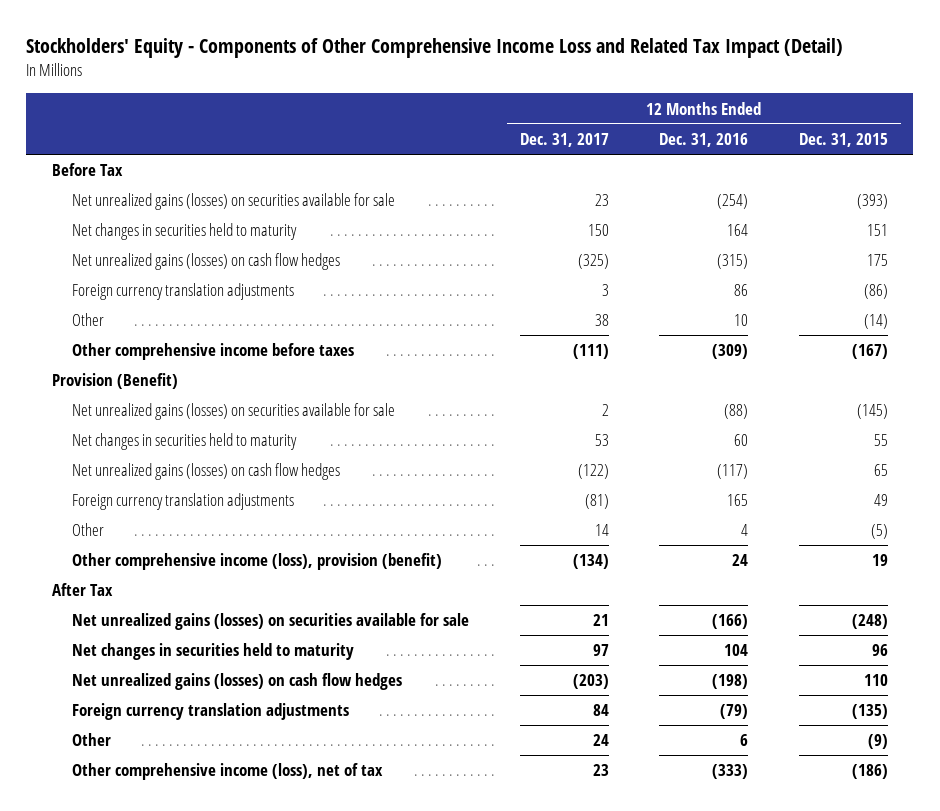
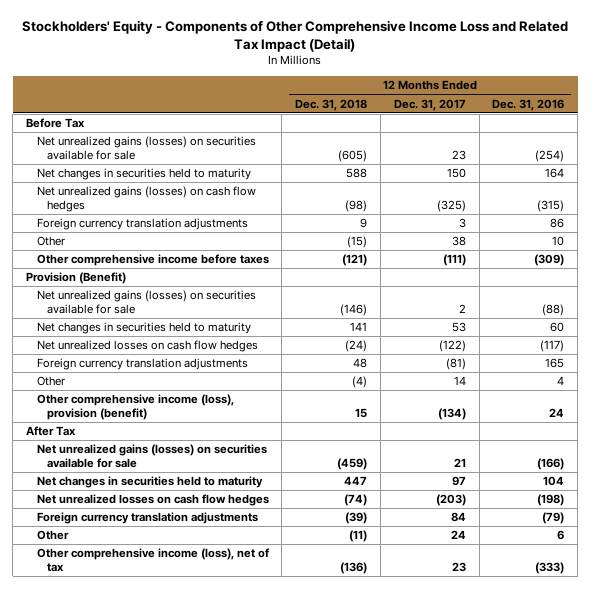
- | 12 Months Ended Dec. 31, 2017 | 12 Months Ended Dec. 31, 2016 | 12 Months Ended Dec. 31, 2015
+ | 12 Months Ended Dec. 31, 2018 | 12 Months Ended Dec. 31, 2017 | 12 Months Ended Dec. 31, 2016
- Net unrealized gains (losses) on cash flow hedges | (122) | (117) | 65
+ Net unrealized losses on cash flow hedges | (24) | (122) | (117)
- Net unrealized gains (losses) on cash flow hedges | (203) | (198) | 110
+ Net unrealized losses on cash flow hedges | (74) | (203) | (198)

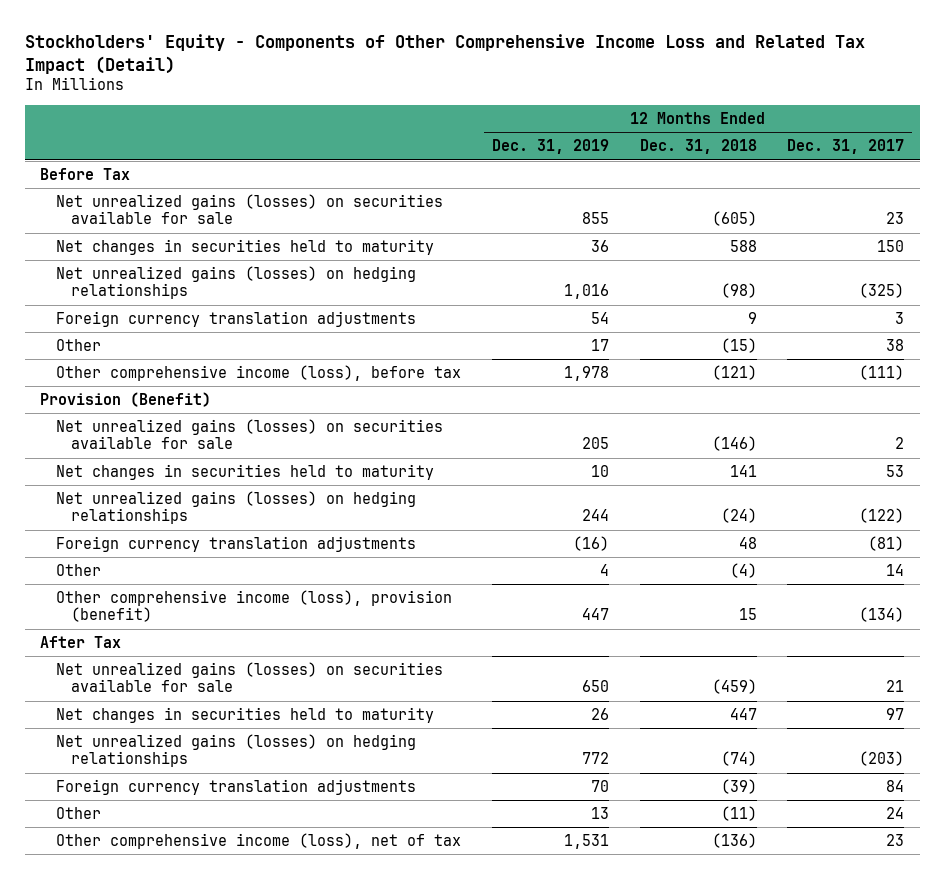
- | 12 Months Ended Dec. 31, 2018 | 12 Months Ended Dec. 31, 2017 | 12 Months Ended Dec. 31, 2016
+ | 12 Months Ended Dec. 31, 2019 | 12 Months Ended Dec. 31, 2018 | 12 Months Ended Dec. 31, 2017
- Net unrealized gains (losses) on cash flow hedges | (98) | (325) | (315)
+ Net unrealized gains (losses) on hedging relationships | 1,016 | (98) | (325)
- Other comprehensive income before taxes | (121) | (111) | (309)
+ Other comprehensive income (loss), before tax | 1,978 | (121) | (111)
- Net unrealized losses on cash flow hedges | (24) | (122) | (117)
+ Net unrealized gains (losses) on hedging relationships | 244 | (24) | (122)
- Net unrealized losses on cash flow hedges | (74) | (203) | (198)
+ Net unrealized gains (losses) on hedging relationships | 772 | (74) | (203)

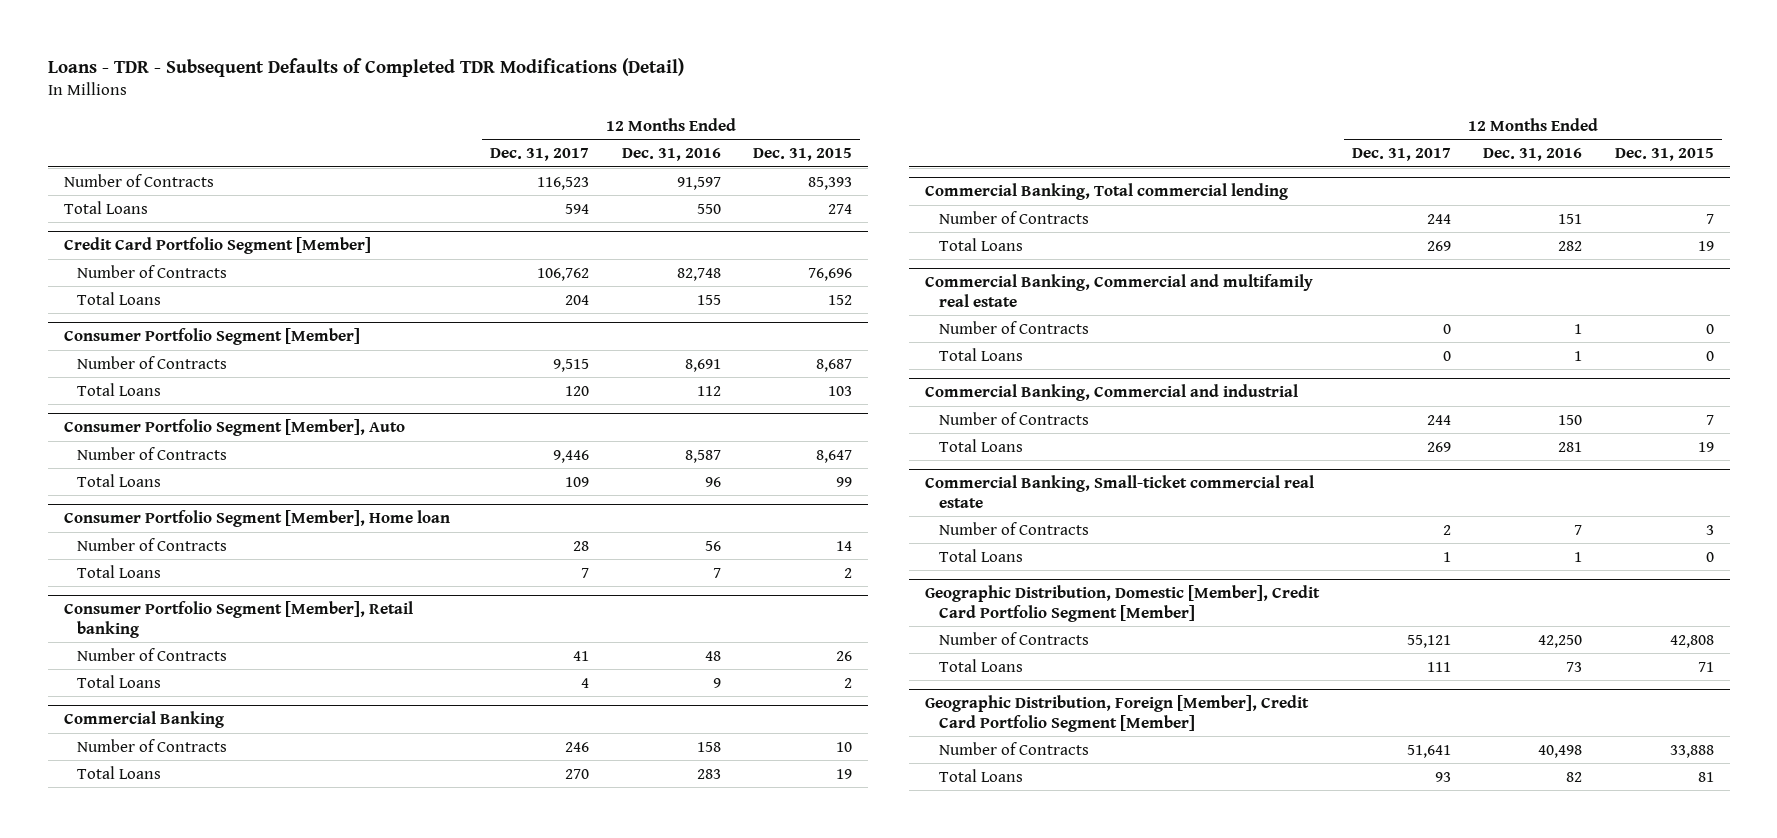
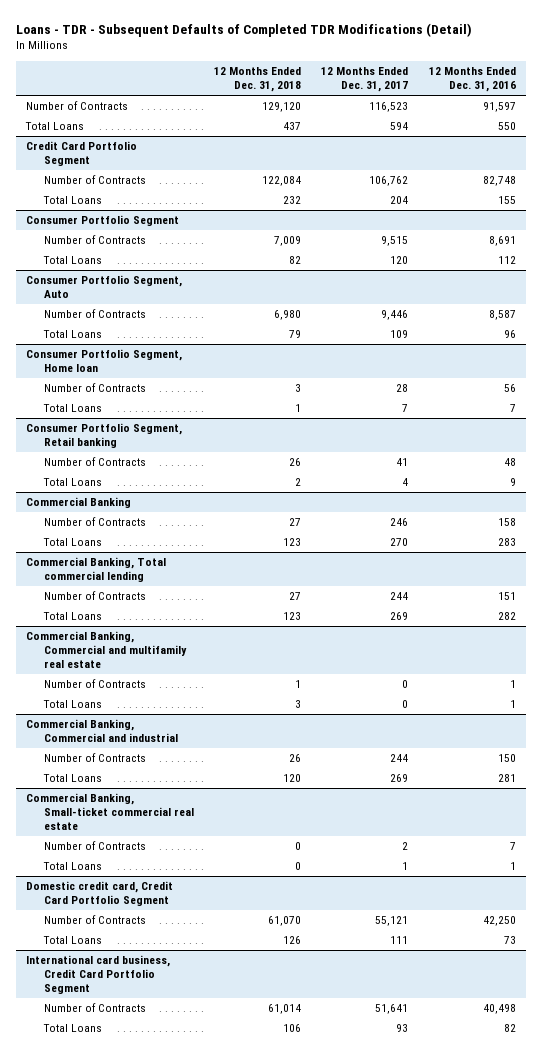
- | 12 Months Ended Dec. 31, 2017 | 12 Months Ended Dec. 31, 2016 | 12 Months Ended Dec. 31, 2015
+ | 12 Months Ended Dec. 31, 2018 | 12 Months Ended Dec. 31, 2017 | 12 Months Ended Dec. 31, 2016
- Credit Card Portfolio Segment [Member]
+ Credit Card Portfolio Segment
- Consumer Portfolio Segment [Member]
+ Consumer Portfolio Segment
- Consumer Portfolio Segment [Member], Auto
+ Consumer Portfolio Segment, Auto
- Consumer Portfolio Segment [Member], Home loan
+ Consumer Portfolio Segment, Home loan
- Consumer Portfolio Segment [Member], Retail banking
+ Consumer Portfolio Segment, Retail banking
- Geographic Distribution, Domestic [Member], Credit Card Portfolio Segment [Member]
+ Domestic credit card, Credit Card Portfolio Segment
- Geographic Distribution, Foreign [Member], Credit Card Portfolio Segment [Member]
+ International card business, Credit Card Portfolio Segment

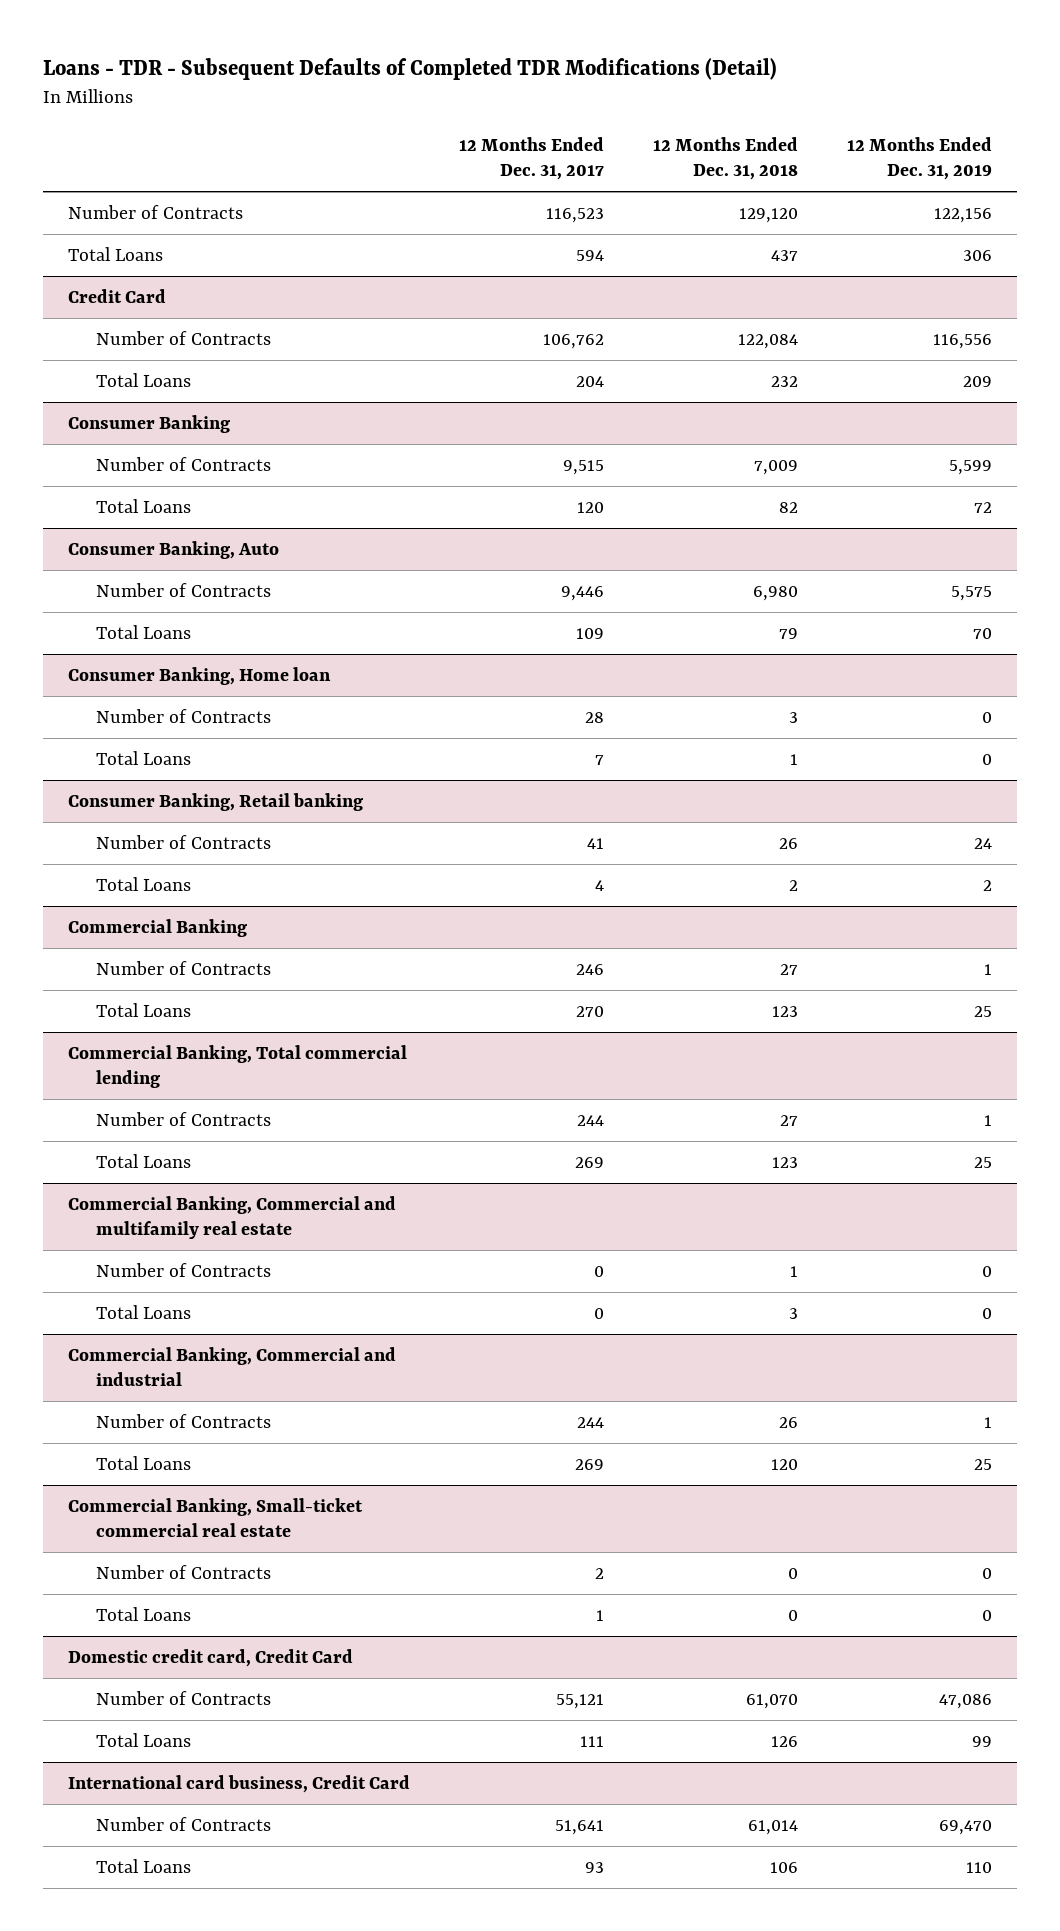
- | 12 Months Ended Dec. 31, 2018 | 12 Months Ended Dec. 31, 2017 | 12 Months Ended Dec. 31, 2016
+ | 12 Months Ended Dec. 31, 2017 | 12 Months Ended Dec. 31, 2018 | 12 Months Ended Dec. 31, 2019
- Credit Card Portfolio Segment
+ Credit Card
- Consumer Portfolio Segment
+ Consumer Banking
- Consumer Portfolio Segment, Auto
+ Consumer Banking, Auto
- Consumer Portfolio Segment, Home loan
+ Consumer Banking, Home loan
- Consumer Portfolio Segment, Retail banking
+ Consumer Banking, Retail banking
- Domestic credit card, Credit Card Portfolio Segment
+ Domestic credit card, Credit Card
- International card business, Credit Card Portfolio Segment
+ International card business, Credit Card

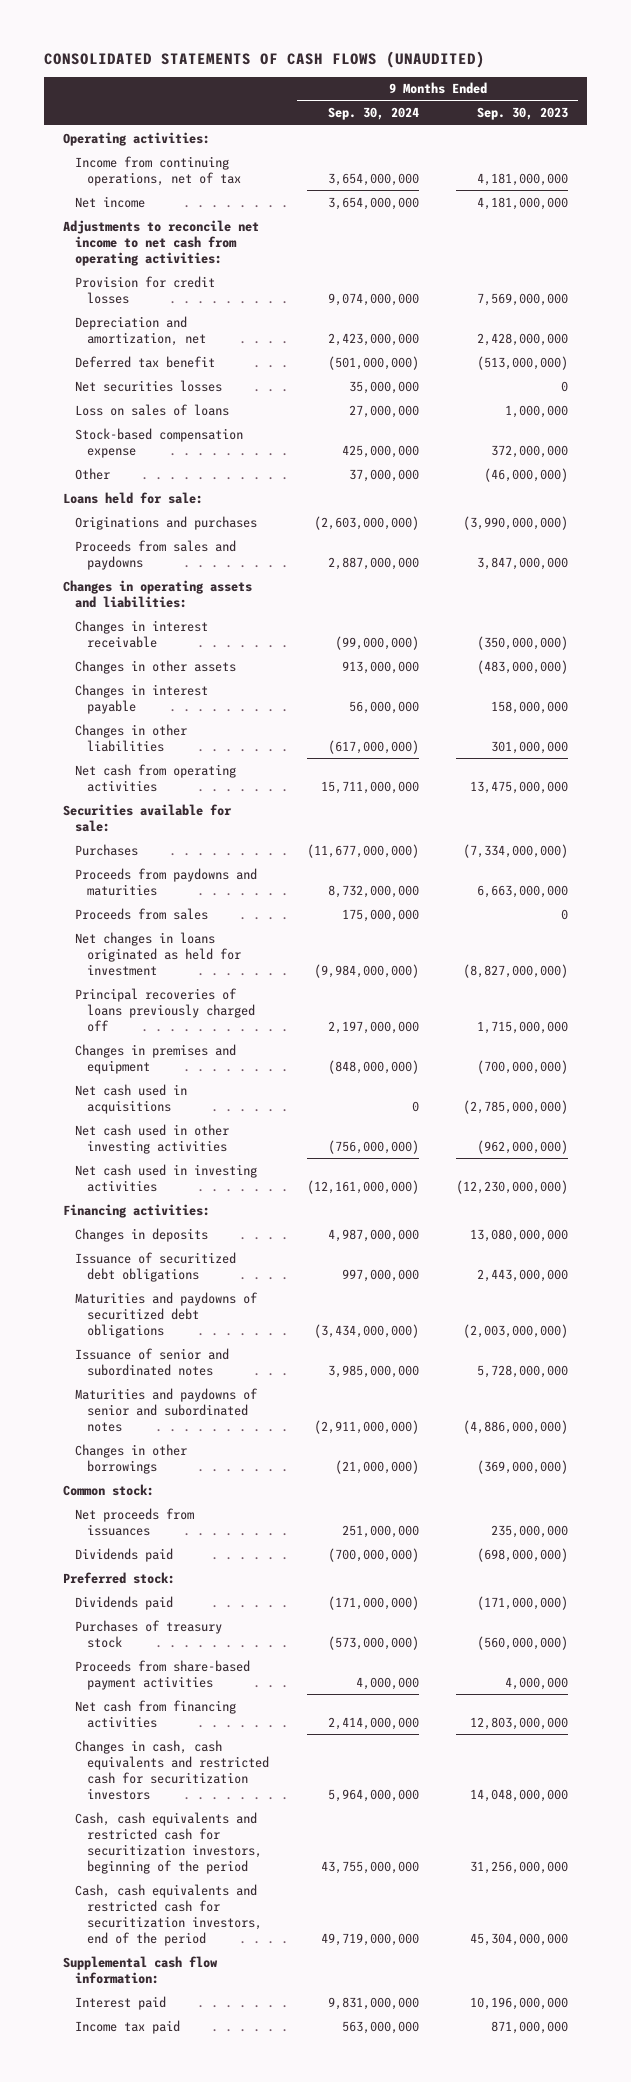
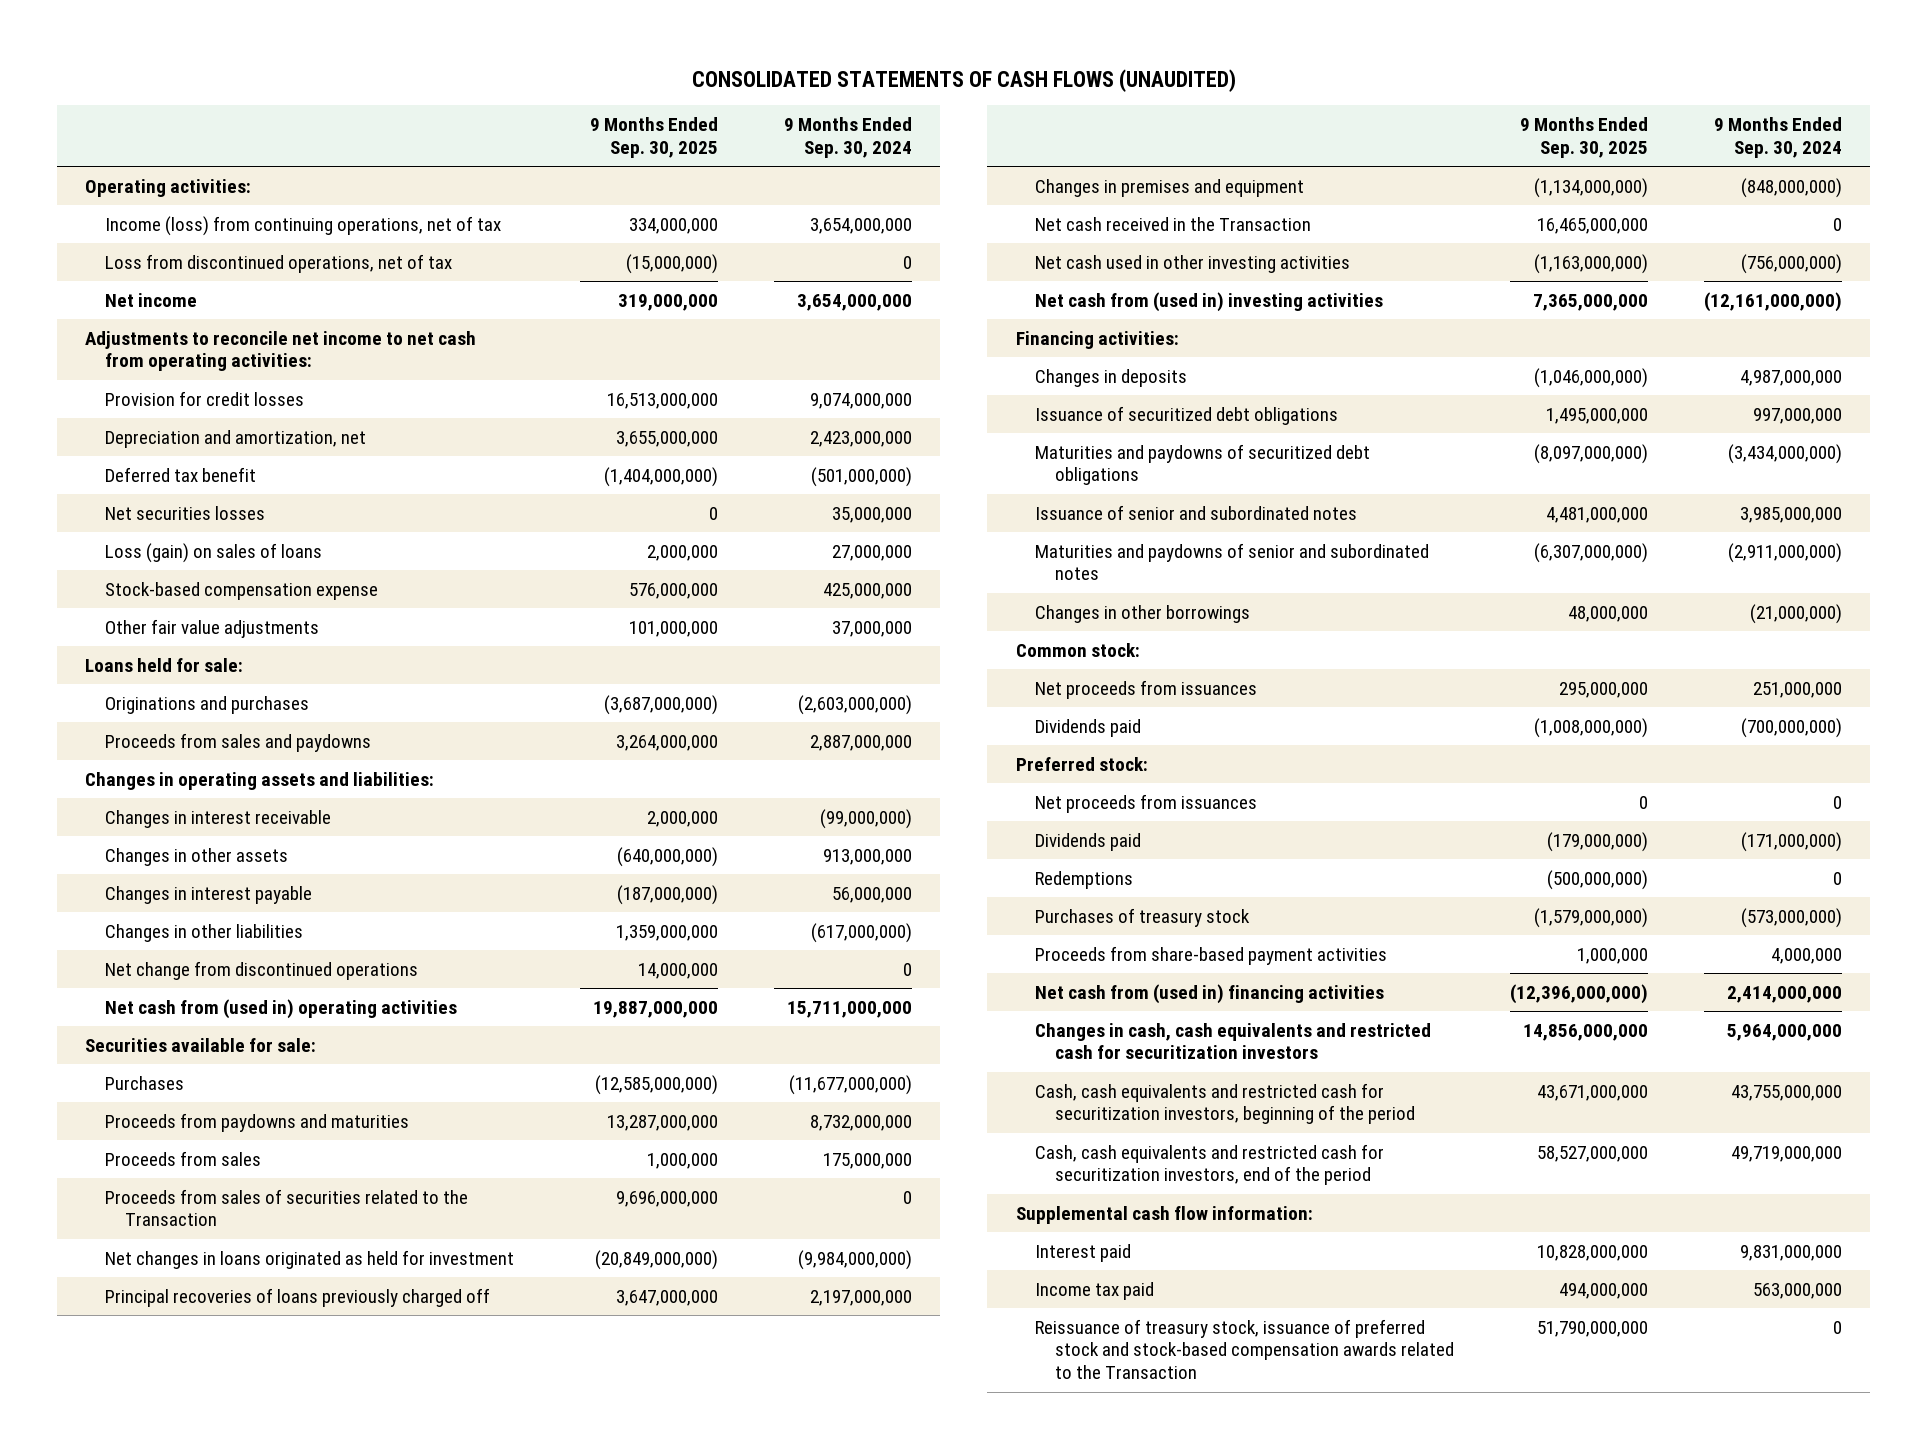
- | 9 Months Ended Sep. 30, 2024 | 9 Months Ended Sep. 30, 2023
+ | 9 Months Ended Sep. 30, 2025 | 9 Months Ended Sep. 30, 2024
- Income from continuing operations, net of tax | 3,654,000,000 | 4,181,000,000
+ Income (loss) from continuing operations, net of tax | 334,000,000 | 3,654,000,000
+ Loss from discontinued operations, net of tax | (15,000,000) | 0
- Loss on sales of loans | 27,000,000 | 1,000,000
+ Loss (gain) on sales of loans | 2,000,000 | 27,000,000
- Other | 37,000,000 | (46,000,000)
+ Other fair value adjustments | 101,000,000 | 37,000,000
- Net cash from operating activities | 15,711,000,000 | 13,475,000,000
+ Net change from discontinued operations | 14,000,000 | 0
+ Net cash from (used in) operating activities | 19,887,000,000 | 15,711,000,000
+ Proceeds from sales of securities related to the Transaction | 9,696,000,000 | 0
- Net cash used in acquisitions | 0 | (2,785,000,000)
+ Net cash received in the Transaction | 16,465,000,000 | 0
- Net cash used in investing activities | (12,161,000,000) | (12,230,000,000)
+ Net cash from (used in) investing activities | 7,365,000,000 | (12,161,000,000)
+ Net proceeds from issuances | 0 | 0
+ Redemptions | (500,000,000) | 0
- Net cash from financing activities | 2,414,000,000 | 12,803,000,000
+ Net cash from (used in) financing activities | (12,396,000,000) | 2,414,000,000
+ Reissuance of treasury stock, issuance of preferred stock and stock-based compensation awards related to the Transaction | 51,790,000,000 | 0

